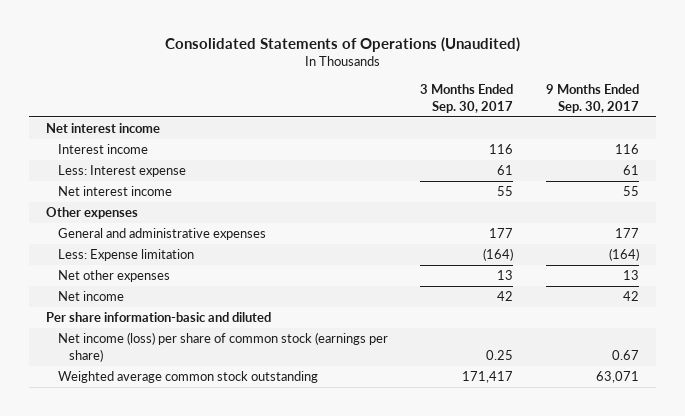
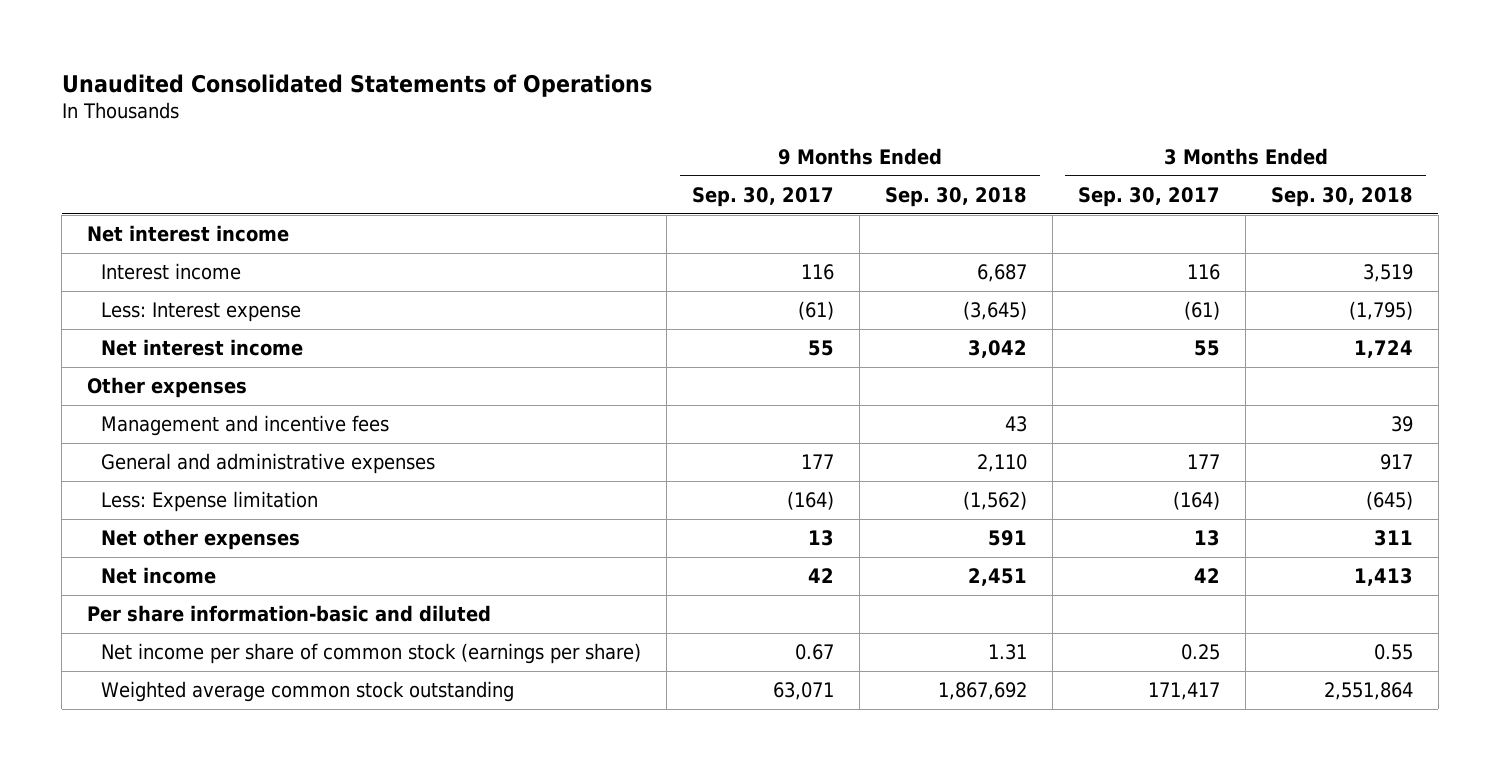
- Consolidated Statements of Operations (Unaudited)
+ Unaudited Consolidated Statements of Operations
- | 3 Months Ended Sep. 30, 2017 | 9 Months Ended Sep. 30, 2017
+ | 9 Months Ended Sep. 30, 2017 | 9 Months Ended Sep. 30, 2018 | 3 Months Ended Sep. 30, 2017 | 3 Months Ended Sep. 30, 2018
- Less: Interest expense | 61 | 61
+ Less: Interest expense | (61) | (3,645) | (61) | (1,795)
+ Management and incentive fees | | 43 | | 39
- Net income (loss) per share of common stock (earnings per share) | 0.25 | 0.67
+ Net income per share of common stock (earnings per share) | 0.67 | 1.31 | 0.25 | 0.55

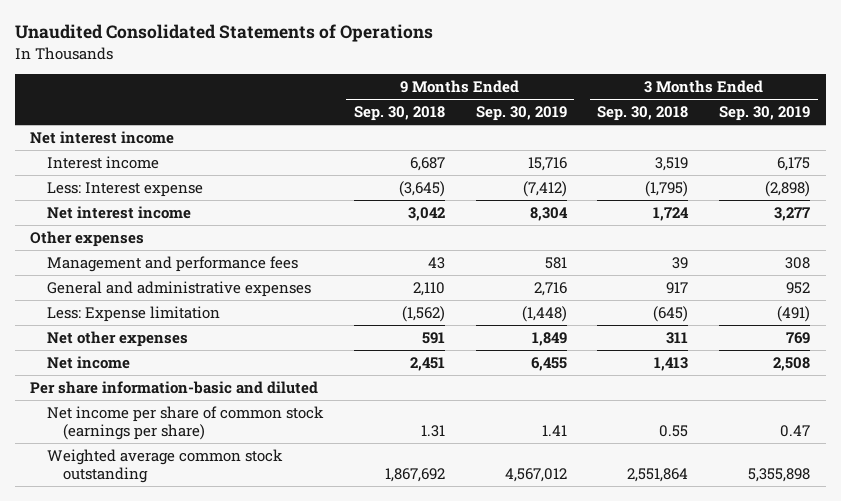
- | 9 Months Ended Sep. 30, 2017 | 9 Months Ended Sep. 30, 2018 | 3 Months Ended Sep. 30, 2017 | 3 Months Ended Sep. 30, 2018
+ | 9 Months Ended Sep. 30, 2018 | 9 Months Ended Sep. 30, 2019 | 3 Months Ended Sep. 30, 2018 | 3 Months Ended Sep. 30, 2019
- Management and incentive fees | | 43 | | 39
+ Management and performance fees | 43 | 581 | 39 | 308

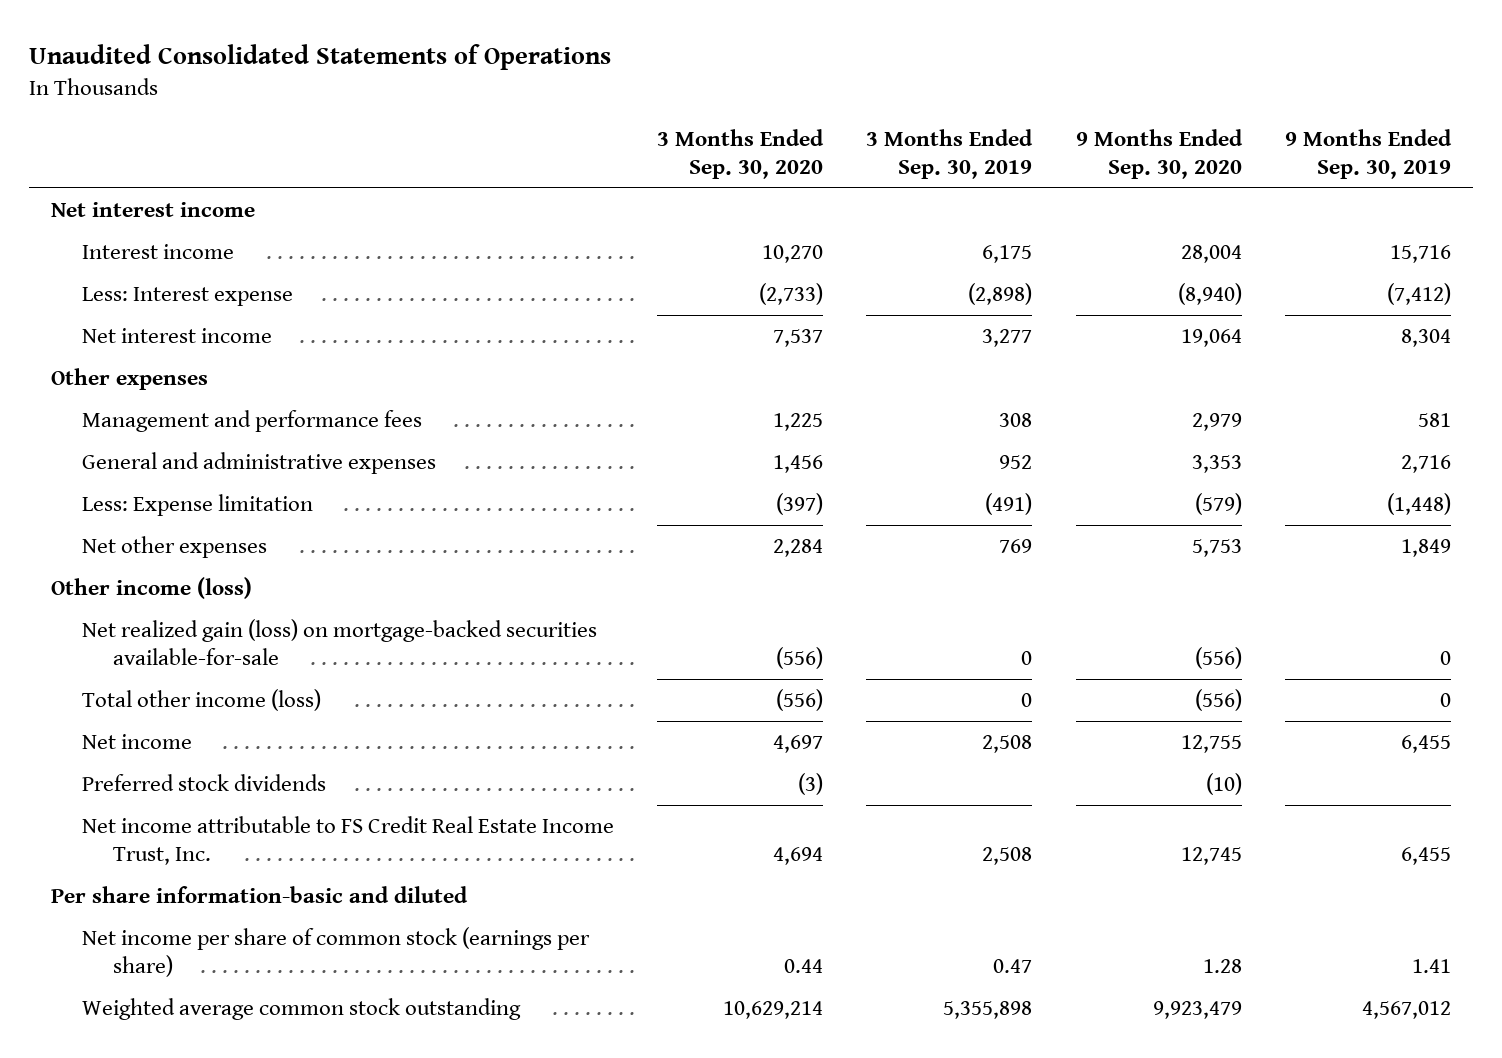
- | 9 Months Ended Sep. 30, 2018 | 9 Months Ended Sep. 30, 2019 | 3 Months Ended Sep. 30, 2018 | 3 Months Ended Sep. 30, 2019
+ | 3 Months Ended Sep. 30, 2020 | 3 Months Ended Sep. 30, 2019 | 9 Months Ended Sep. 30, 2020 | 9 Months Ended Sep. 30, 2019
+ Other income (loss)
+ Net realized gain (loss) on mortgage-backed securities available-for-sale | (556) | 0 | (556) | 0
+ Total other income (loss) | (556) | 0 | (556) | 0
+ Preferred stock dividends | (3) | | (10) |
+ Net income attributable to FS Credit Real Estate Income Trust, Inc. | 4,694 | 2,508 | 12,745 | 6,455

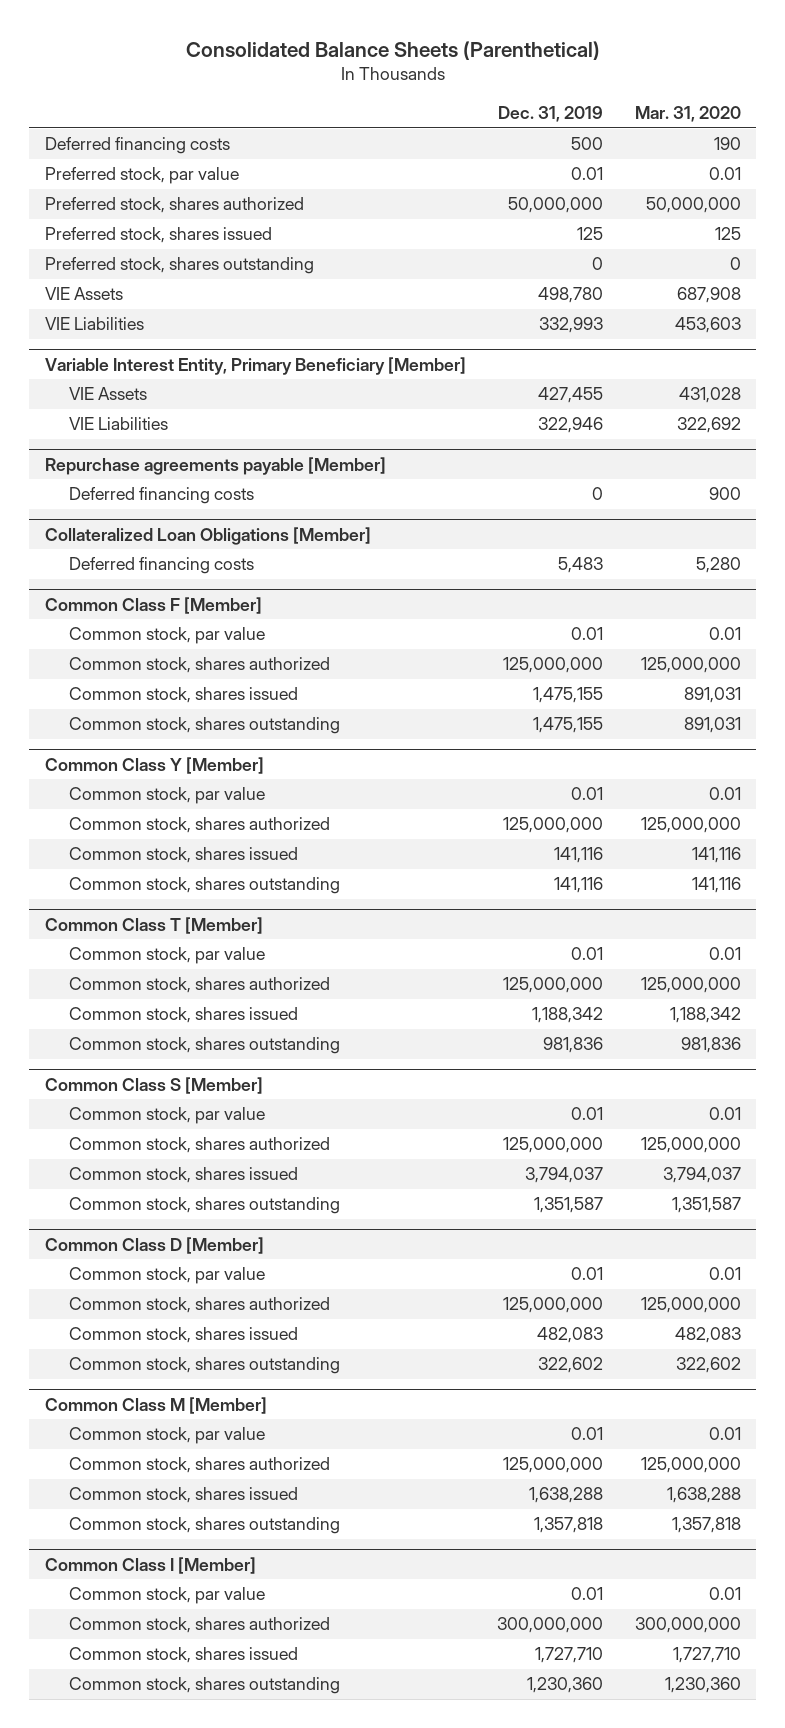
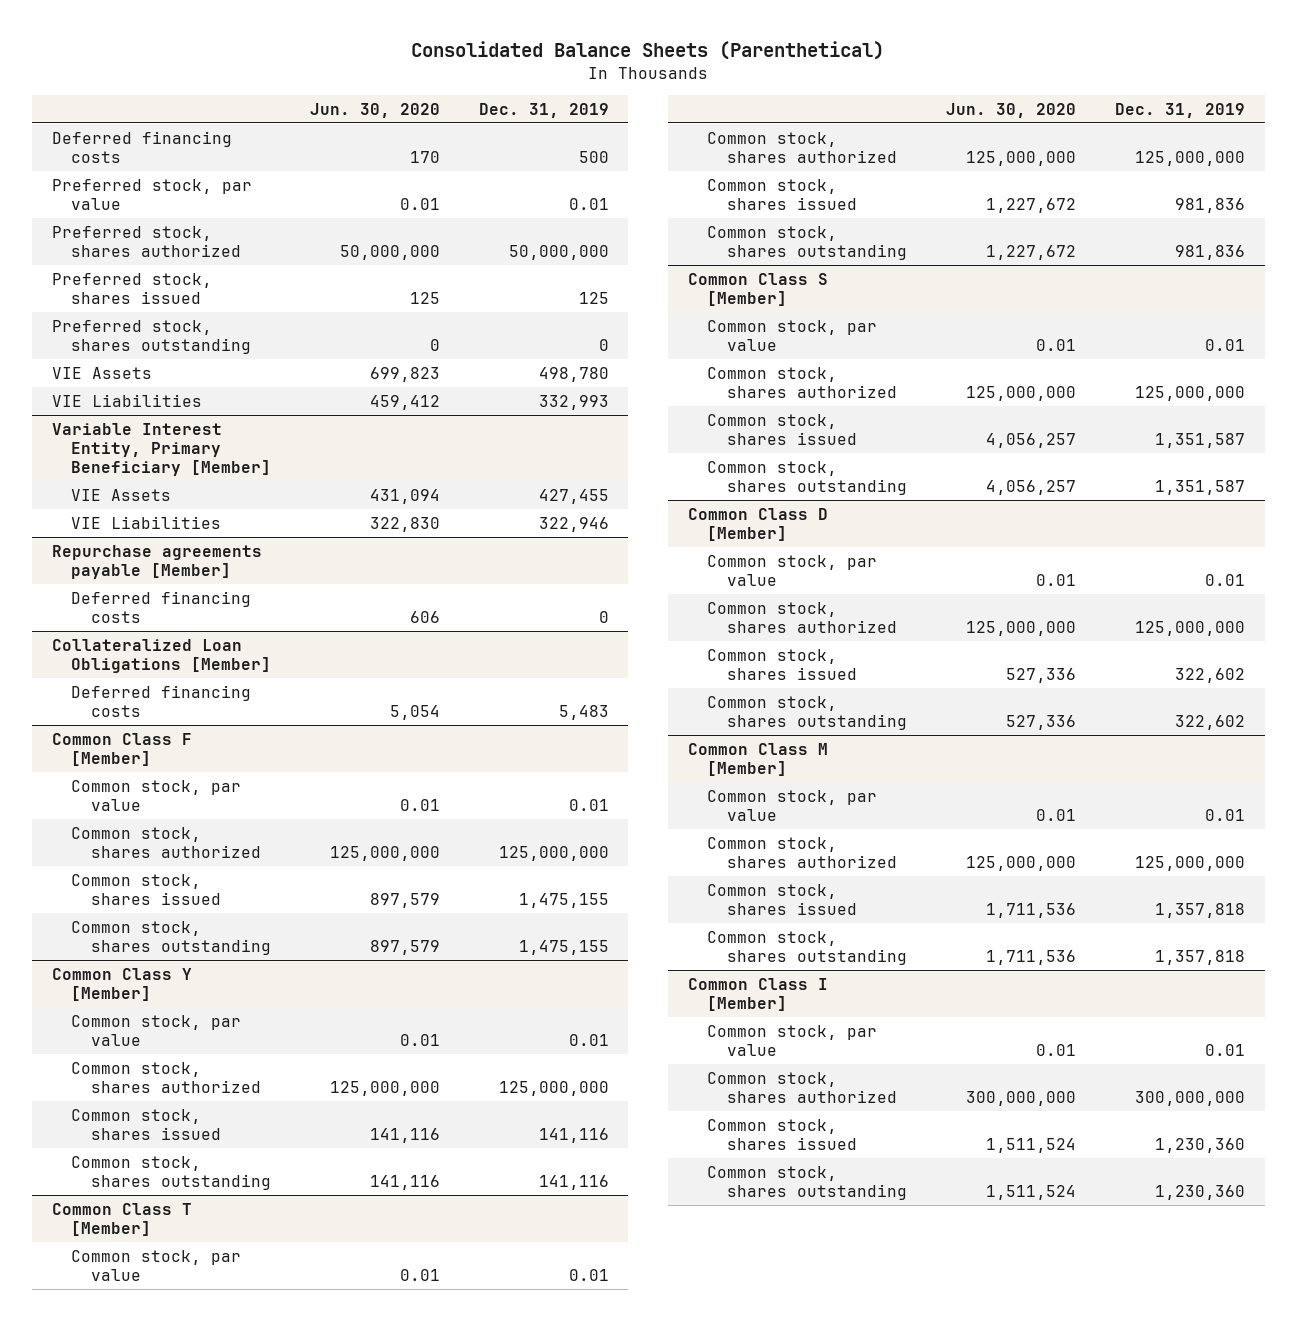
- | Dec. 31, 2019 | Mar. 31, 2020
+ | Jun. 30, 2020 | Dec. 31, 2019
@ Common Class T [Member]
- Common stock, shares issued | 1,188,342 | 1,188,342
+ Common stock, shares issued | 1,227,672 | 981,836
@ Common Class S [Member]
- Common stock, shares issued | 3,794,037 | 3,794,037
+ Common stock, shares issued | 4,056,257 | 1,351,587
@ Common Class D [Member]
- Common stock, shares issued | 482,083 | 482,083
+ Common stock, shares issued | 527,336 | 322,602
@ Common Class M [Member]
- Common stock, shares issued | 1,638,288 | 1,638,288
+ Common stock, shares issued | 1,711,536 | 1,357,818
@ Common Class I [Member]
- Common stock, shares issued | 1,727,710 | 1,727,710
+ Common stock, shares issued | 1,511,524 | 1,230,360

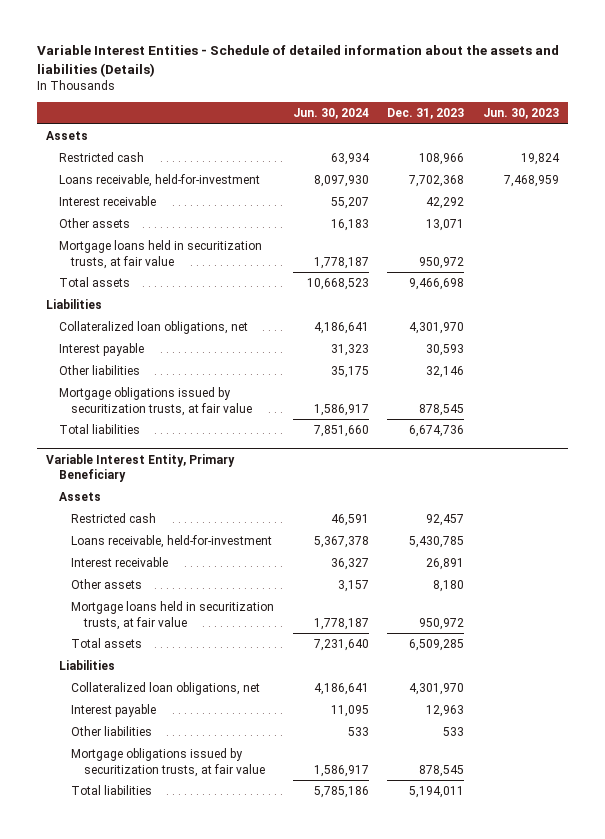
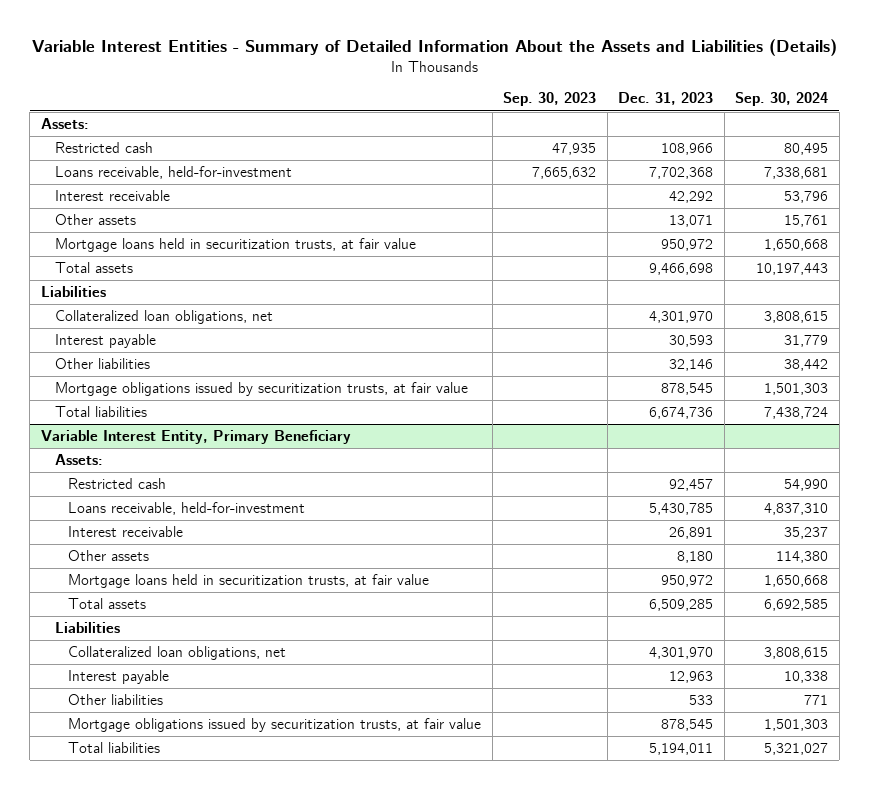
- Variable Interest Entities - Schedule of detailed information about the assets and liabilities (Details)
+ Variable Interest Entities - Summary of Detailed Information About the Assets and Liabilities (Details)
- | Jun. 30, 2024 | Dec. 31, 2023 | Jun. 30, 2023
+ | Sep. 30, 2023 | Dec. 31, 2023 | Sep. 30, 2024
- Assets
+ Assets:
@ Variable Interest Entity, Primary Beneficiary
- Assets
+ Assets:

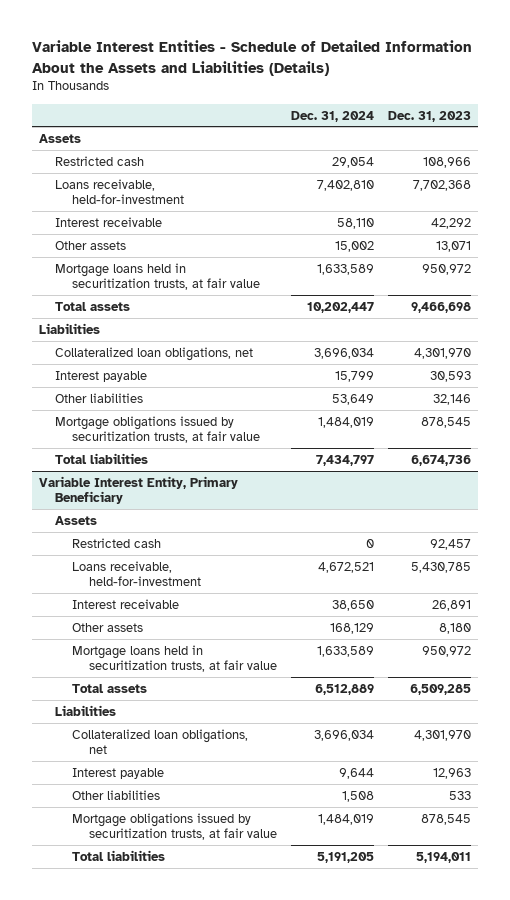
- Variable Interest Entities - Summary of Detailed Information About the Assets and Liabilities (Details)
+ Variable Interest Entities - Schedule of Detailed Information About the Assets and Liabilities (Details)
- | Sep. 30, 2023 | Dec. 31, 2023 | Sep. 30, 2024
+ | Dec. 31, 2024 | Dec. 31, 2023
- Assets:
+ Assets
@ Variable Interest Entity, Primary Beneficiary
- Assets:
+ Assets

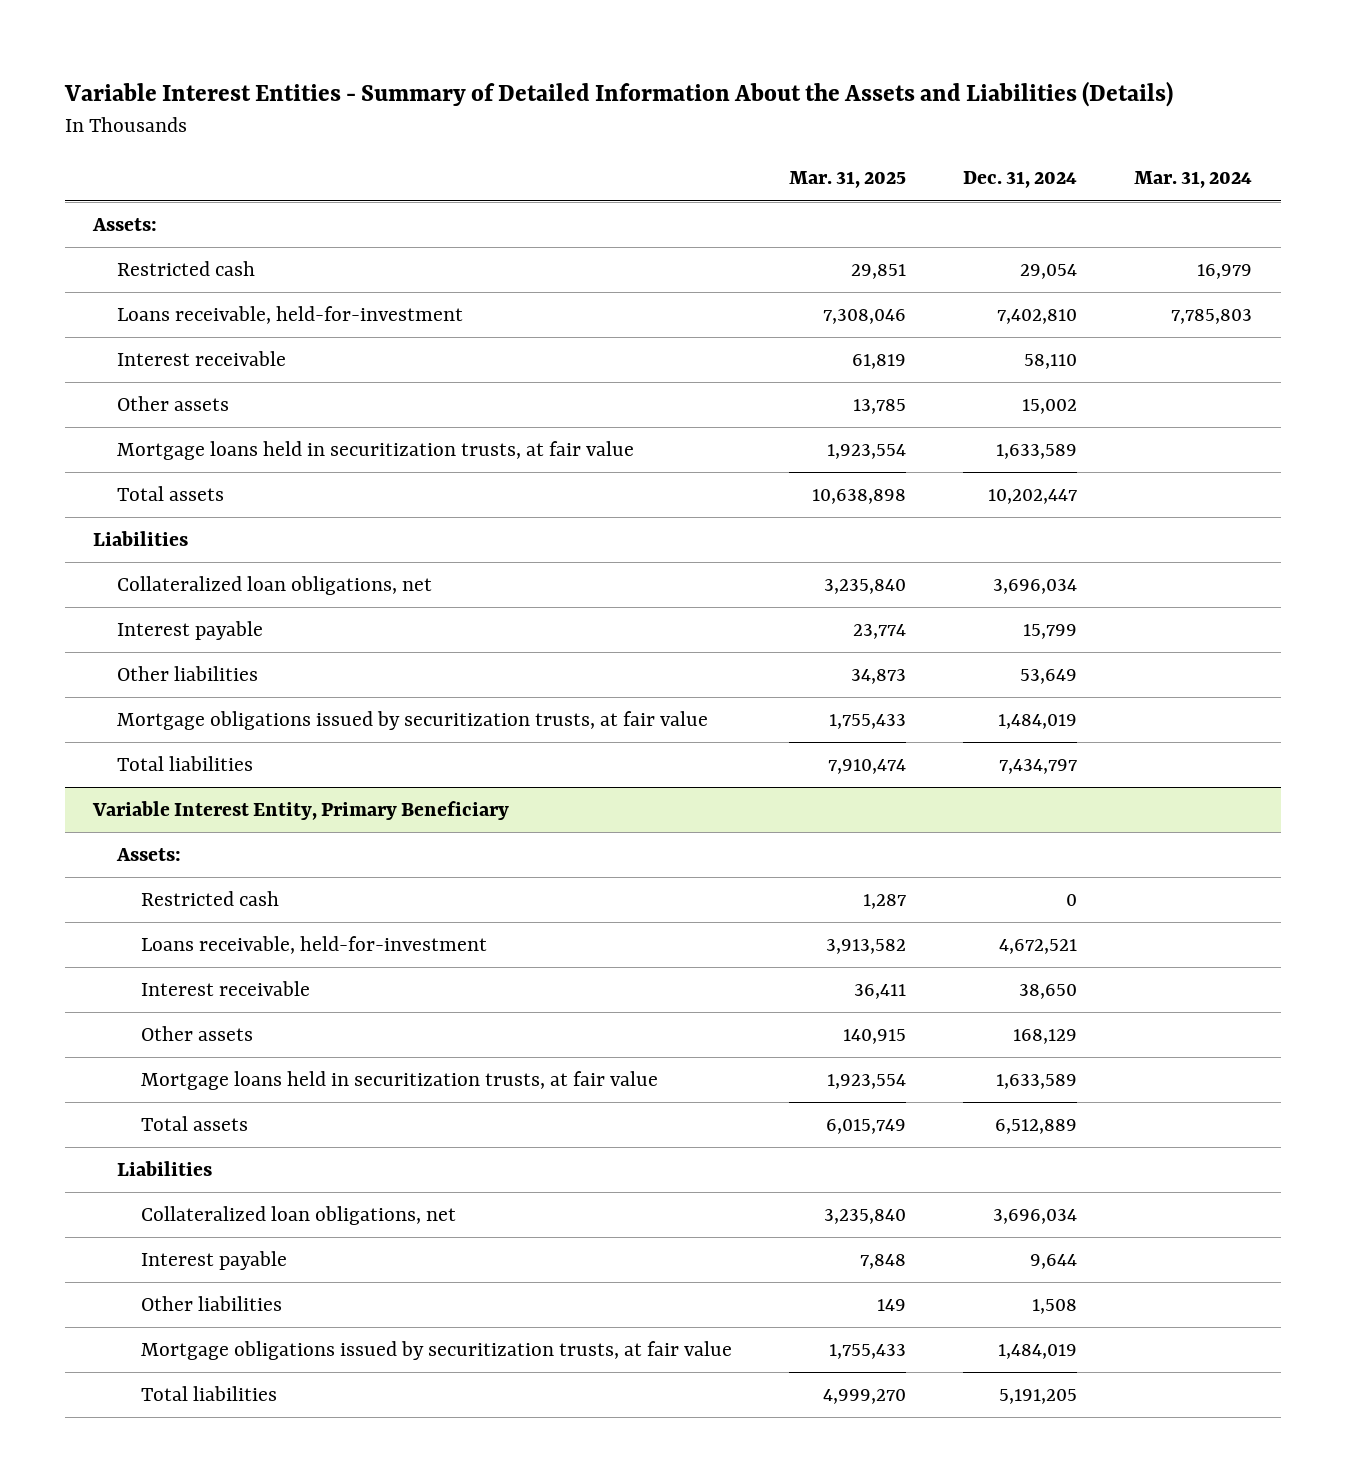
- Variable Interest Entities - Schedule of Detailed Information About the Assets and Liabilities (Details)
+ Variable Interest Entities - Summary of Detailed Information About the Assets and Liabilities (Details)
- | Dec. 31, 2024 | Dec. 31, 2023
+ | Mar. 31, 2025 | Dec. 31, 2024 | Mar. 31, 2024
- Assets
+ Assets:
@ Variable Interest Entity, Primary Beneficiary
- Assets
+ Assets:

